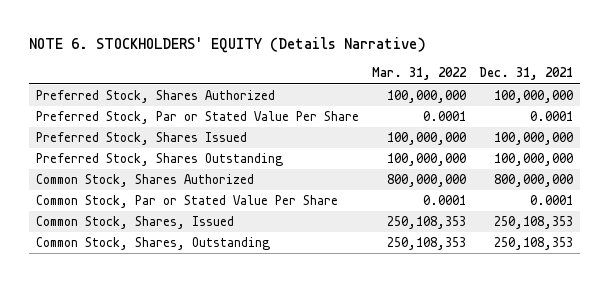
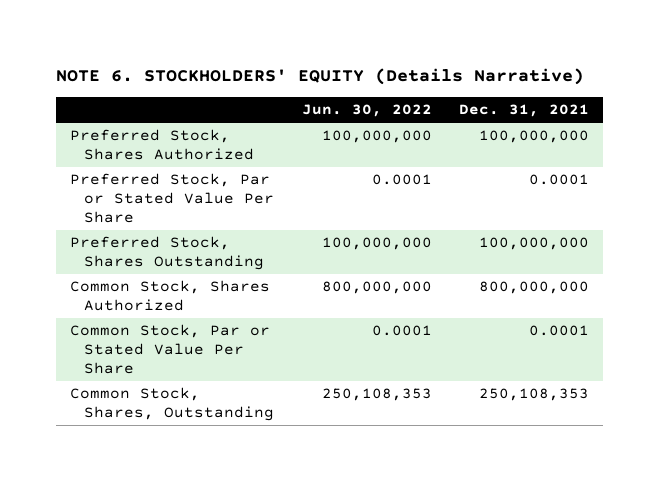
- | Mar. 31, 2022 | Dec. 31, 2021
+ | Jun. 30, 2022 | Dec. 31, 2021
- Preferred Stock, Shares Issued | 100,000,000 | 100,000,000
- Common Stock, Shares, Issued | 250,108,353 | 250,108,353

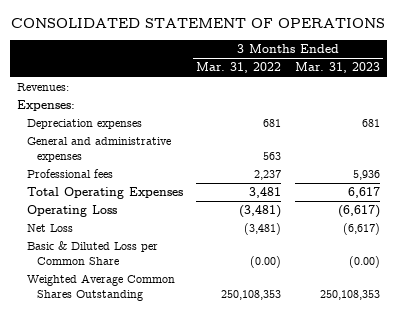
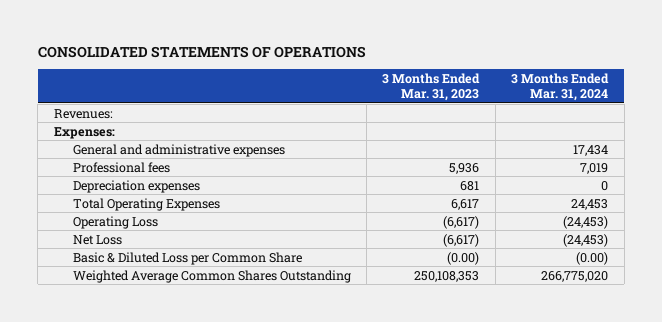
- CONSOLIDATED STATEMENT OF OPERATIONS
+ CONSOLIDATED STATEMENTS OF OPERATIONS
- | 3 Months Ended Mar. 31, 2022 | 3 Months Ended Mar. 31, 2023
+ | 3 Months Ended Mar. 31, 2023 | 3 Months Ended Mar. 31, 2024
moved down: Depreciation expenses | 681 | 0

